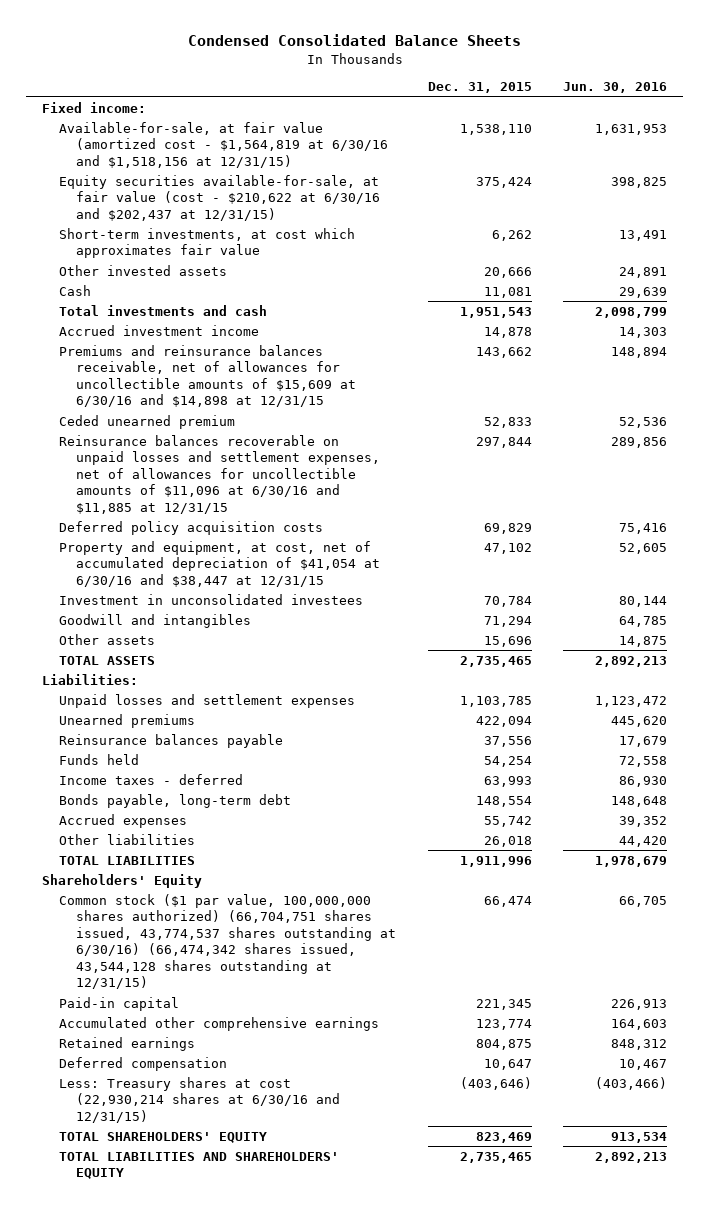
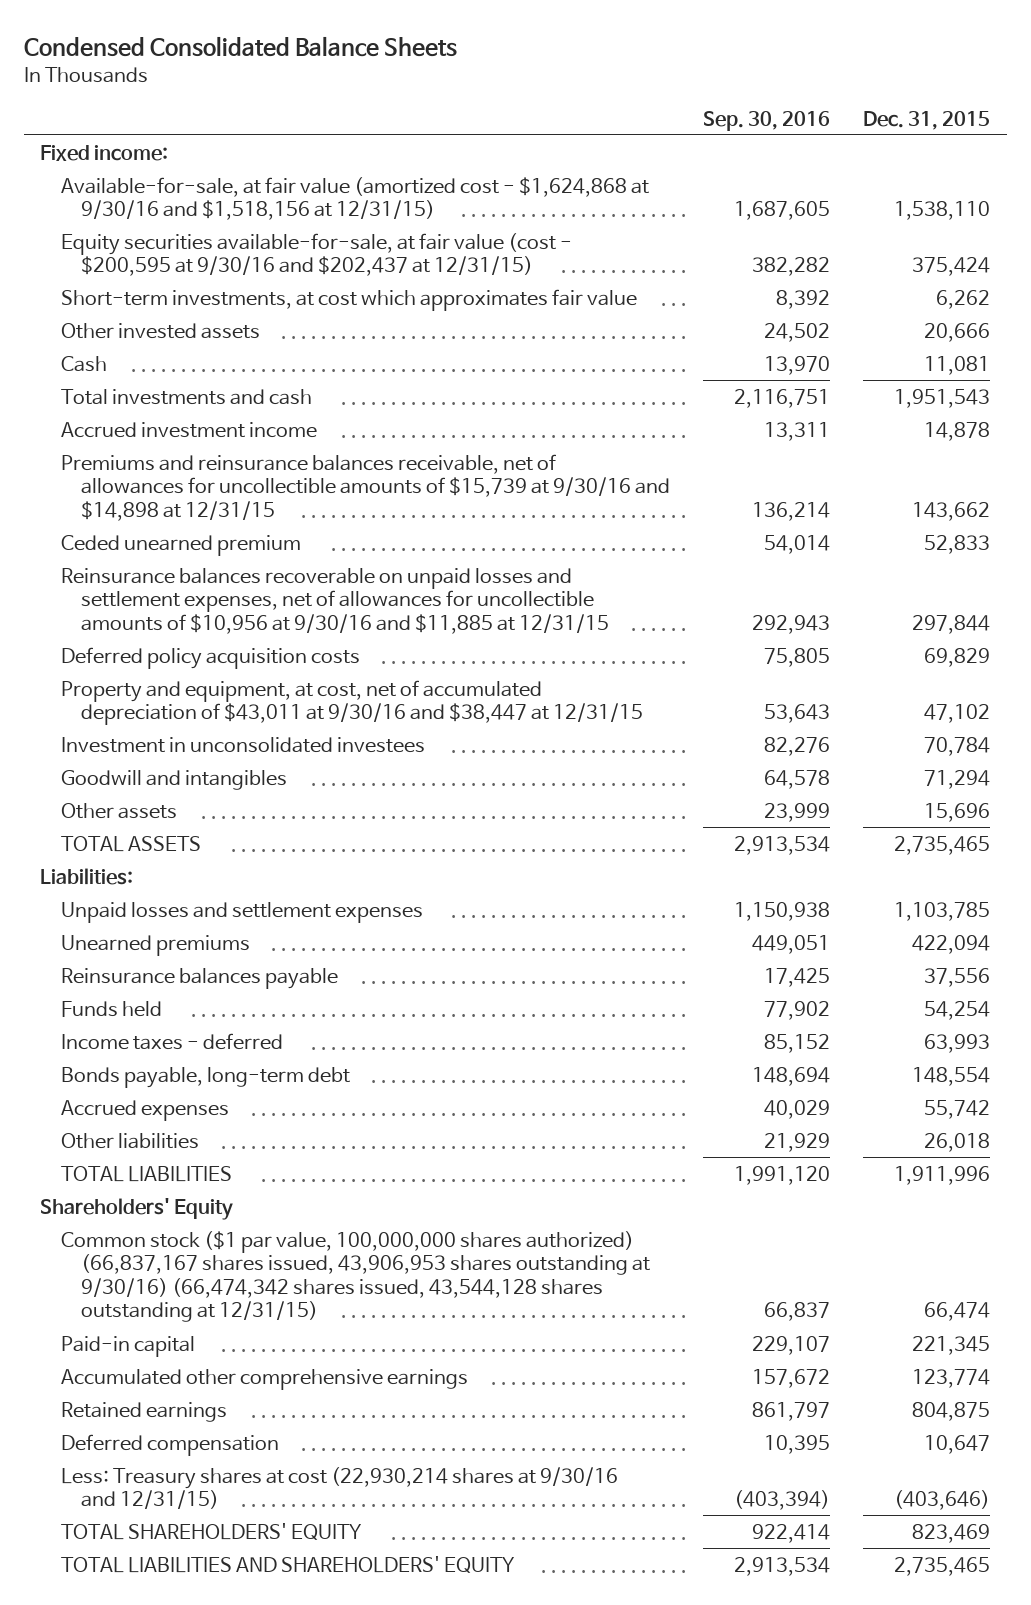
- | Dec. 31, 2015 | Jun. 30, 2016
+ | Sep. 30, 2016 | Dec. 31, 2015
- Available-for-sale, at fair value (amortized cost - $1,564,819 at 6/30/16 and $1,518,156 at 12/31/15) | 1,538,110 | 1,631,953
- Equity securities available-for-sale, at fair value (cost - $210,622 at 6/30/16 and $202,437 at 12/31/15) | 375,424 | 398,825
+ Available-for-sale, at fair value (amortized cost - $1,624,868 at 9/30/16 and $1,518,156 at 12/31/15) | 1,687,605 | 1,538,110
+ Equity securities available-for-sale, at fair value (cost - $200,595 at 9/30/16 and $202,437 at 12/31/15) | 382,282 | 375,424
- Premiums and reinsurance balances receivable, net of allowances for uncollectible amounts of $15,609 at 6/30/16 and $14,898 at 12/31/15 | 143,662 | 148,894
+ Premiums and reinsurance balances receivable, net of allowances for uncollectible amounts of $15,739 at 9/30/16 and $14,898 at 12/31/15 | 136,214 | 143,662
- Reinsurance balances recoverable on unpaid losses and settlement expenses, net of allowances for uncollectible amounts of $11,096 at 6/30/16 and $11,885 at 12/31/15 | 297,844 | 289,856
+ Reinsurance balances recoverable on unpaid losses and settlement expenses, net of allowances for uncollectible amounts of $10,956 at 9/30/16 and $11,885 at 12/31/15 | 292,943 | 297,844
- Property and equipment, at cost, net of accumulated depreciation of $41,054 at 6/30/16 and $38,447 at 12/31/15 | 47,102 | 52,605
+ Property and equipment, at cost, net of accumulated depreciation of $43,011 at 9/30/16 and $38,447 at 12/31/15 | 53,643 | 47,102
- Common stock ($1 par value, 100,000,000 shares authorized) (66,704,751 shares issued, 43,774,537 shares outstanding at 6/30/16) (66,474,342 shares issued, 43,544,128 shares outstanding at 12/31/15) | 66,474 | 66,705
+ Common stock ($1 par value, 100,000,000 shares authorized) (66,837,167 shares issued, 43,906,953 shares outstanding at 9/30/16) (66,474,342 shares issued, 43,544,128 shares outstanding at 12/31/15) | 66,837 | 66,474
- Less: Treasury shares at cost (22,930,214 shares at 6/30/16 and 12/31/15) | (403,646) | (403,466)
+ Less: Treasury shares at cost (22,930,214 shares at 9/30/16 and 12/31/15) | (403,394) | (403,646)

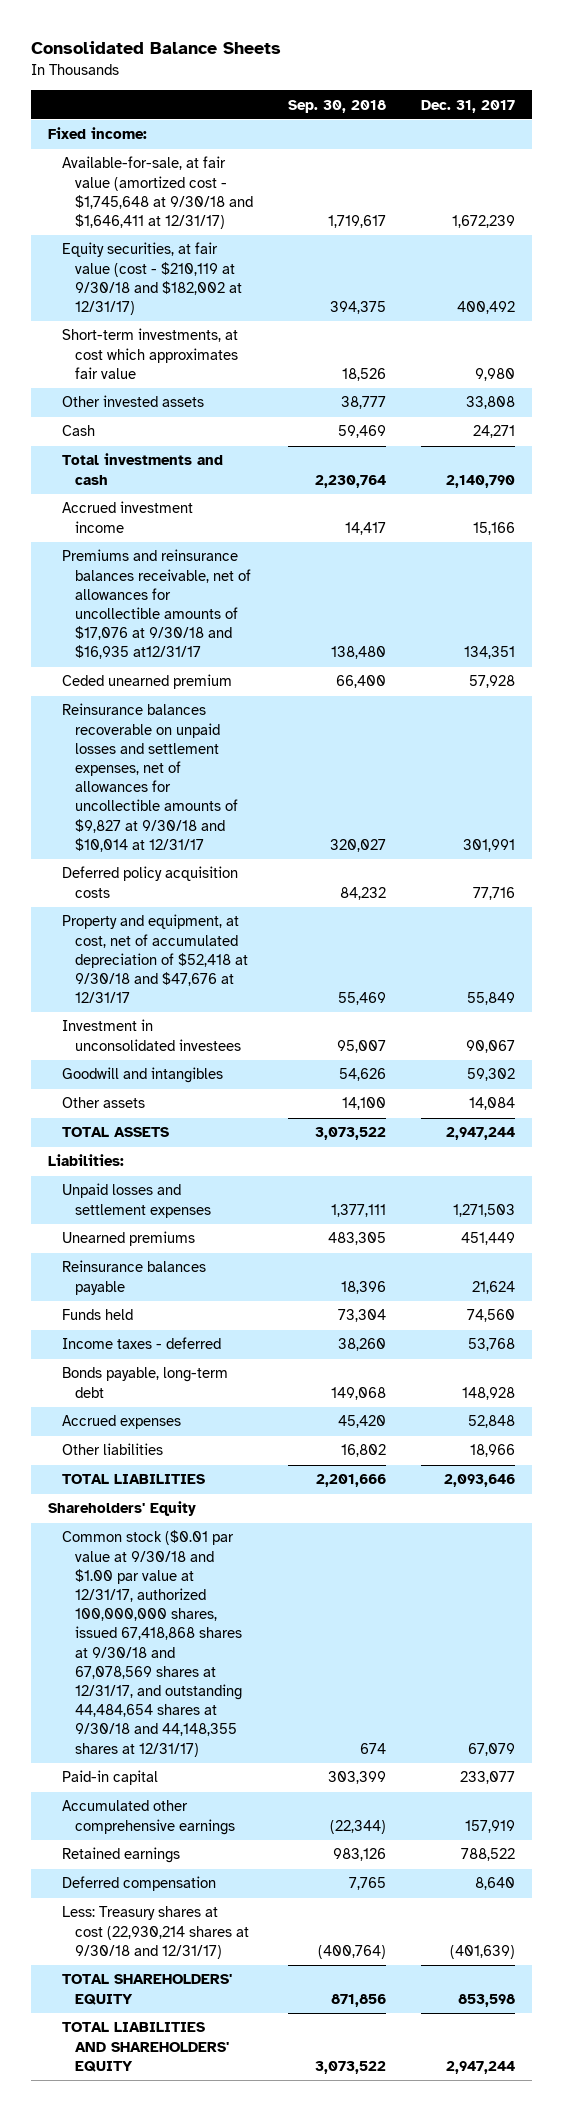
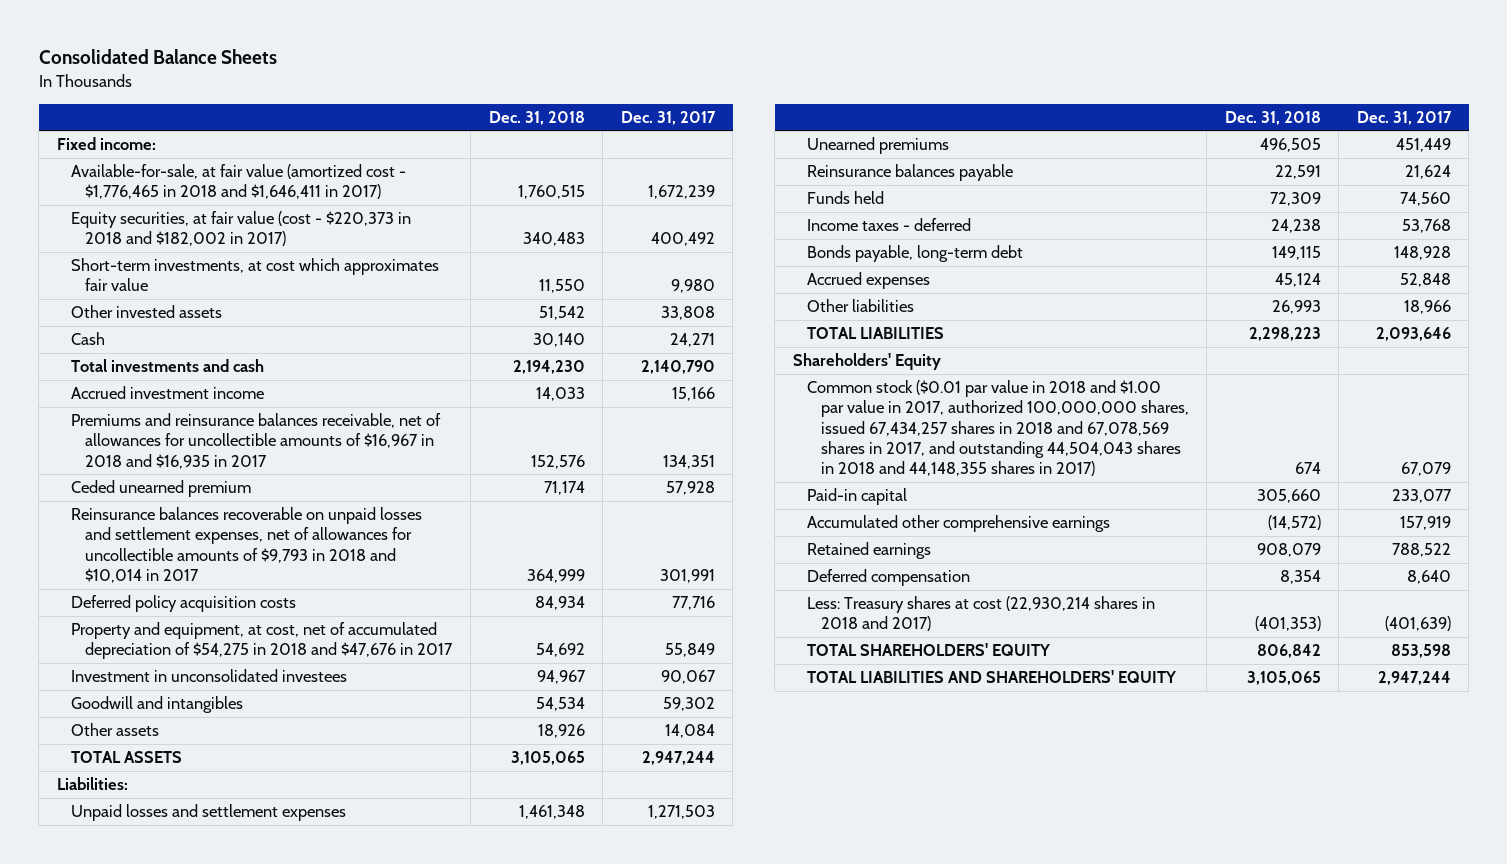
- | Sep. 30, 2018 | Dec. 31, 2017
+ | Dec. 31, 2018 | Dec. 31, 2017
- Available-for-sale, at fair value (amortized cost - $1,745,648 at 9/30/18 and $1,646,411 at 12/31/17) | 1,719,617 | 1,672,239
- Equity securities, at fair value (cost - $210,119 at 9/30/18 and $182,002 at 12/31/17) | 394,375 | 400,492
+ Available-for-sale, at fair value (amortized cost - $1,776,465 in 2018 and $1,646,411 in 2017) | 1,760,515 | 1,672,239
+ Equity securities, at fair value (cost - $220,373 in 2018 and $182,002 in 2017) | 340,483 | 400,492
- Premiums and reinsurance balances receivable, net of allowances for uncollectible amounts of $17,076 at 9/30/18 and $16,935 at12/31/17 | 138,480 | 134,351
+ Premiums and reinsurance balances receivable, net of allowances for uncollectible amounts of $16,967 in 2018 and $16,935 in 2017 | 152,576 | 134,351
- Reinsurance balances recoverable on unpaid losses and settlement expenses, net of allowances for uncollectible amounts of $9,827 at 9/30/18 and $10,014 at 12/31/17 | 320,027 | 301,991
+ Reinsurance balances recoverable on unpaid losses and settlement expenses, net of allowances for uncollectible amounts of $9,793 in 2018 and $10,014 in 2017 | 364,999 | 301,991
- Property and equipment, at cost, net of accumulated depreciation of $52,418 at 9/30/18 and $47,676 at 12/31/17 | 55,469 | 55,849
+ Property and equipment, at cost, net of accumulated depreciation of $54,275 in 2018 and $47,676 in 2017 | 54,692 | 55,849
- Common stock ($0.01 par value at 9/30/18 and $1.00 par value at 12/31/17, authorized 100,000,000 shares, issued 67,418,868 shares at 9/30/18 and 67,078,569 shares at 12/31/17, and outstanding 44,484,654 shares at 9/30/18 and 44,148,355 shares at 12/31/17) | 674 | 67,079
+ Common stock ($0.01 par value in 2018 and $1.00 par value in 2017, authorized 100,000,000 shares, issued 67,434,257 shares in 2018 and 67,078,569 shares in 2017, and outstanding 44,504,043 shares in 2018 and 44,148,355 shares in 2017) | 674 | 67,079
- Less: Treasury shares at cost (22,930,214 shares at 9/30/18 and 12/31/17) | (400,764) | (401,639)
+ Less: Treasury shares at cost (22,930,214 shares in 2018 and 2017) | (401,353) | (401,639)

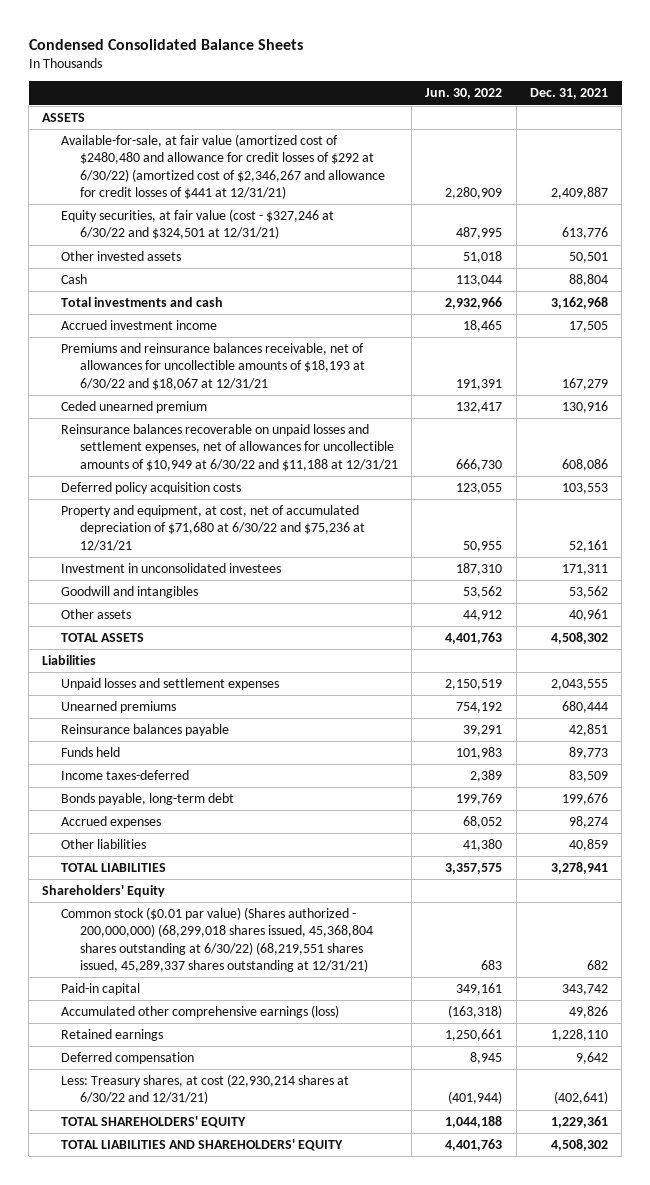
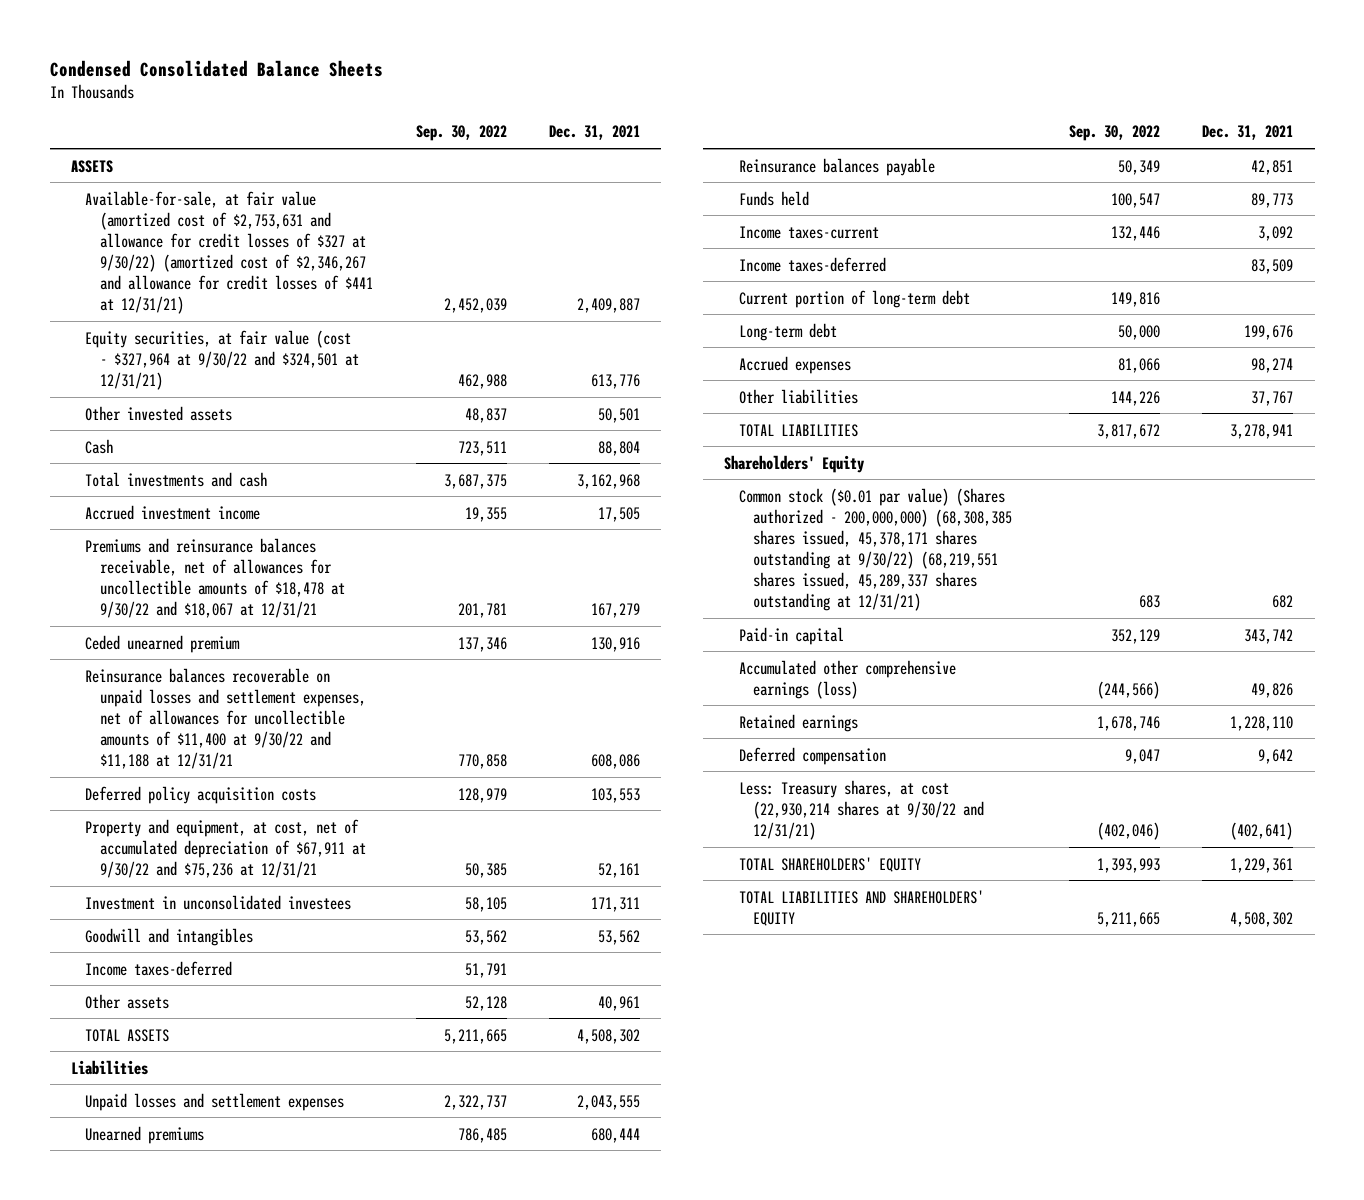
- | Jun. 30, 2022 | Dec. 31, 2021
+ | Sep. 30, 2022 | Dec. 31, 2021
- Available-for-sale, at fair value (amortized cost of $2480,480 and allowance for credit losses of $292 at 6/30/22) (amortized cost of $2,346,267 and allowance for credit losses of $441 at 12/31/21) | 2,280,909 | 2,409,887
- Equity securities, at fair value (cost - $327,246 at 6/30/22 and $324,501 at 12/31/21) | 487,995 | 613,776
+ Available-for-sale, at fair value (amortized cost of $2,753,631 and allowance for credit losses of $327 at 9/30/22) (amortized cost of $2,346,267 and allowance for credit losses of $441 at 12/31/21) | 2,452,039 | 2,409,887
+ Equity securities, at fair value (cost - $327,964 at 9/30/22 and $324,501 at 12/31/21) | 462,988 | 613,776
- Premiums and reinsurance balances receivable, net of allowances for uncollectible amounts of $18,193 at 6/30/22 and $18,067 at 12/31/21 | 191,391 | 167,279
+ Premiums and reinsurance balances receivable, net of allowances for uncollectible amounts of $18,478 at 9/30/22 and $18,067 at 12/31/21 | 201,781 | 167,279
- Reinsurance balances recoverable on unpaid losses and settlement expenses, net of allowances for uncollectible amounts of $10,949 at 6/30/22 and $11,188 at 12/31/21 | 666,730 | 608,086
+ Reinsurance balances recoverable on unpaid losses and settlement expenses, net of allowances for uncollectible amounts of $11,400 at 9/30/22 and $11,188 at 12/31/21 | 770,858 | 608,086
- Property and equipment, at cost, net of accumulated depreciation of $71,680 at 6/30/22 and $75,236 at 12/31/21 | 50,955 | 52,161
+ Property and equipment, at cost, net of accumulated depreciation of $67,911 at 9/30/22 and $75,236 at 12/31/21 | 50,385 | 52,161
+ Income taxes-deferred | 51,791 |
+ Income taxes-current | 132,446 | 3,092
- Bonds payable, long-term debt | 199,769 | 199,676
+ Current portion of long-term debt | 149,816 |
+ Long-term debt | 50,000 | 199,676
- Other liabilities | 41,380 | 40,859
+ Other liabilities | 144,226 | 37,767
- Common stock ($0.01 par value) (Shares authorized - 200,000,000) (68,299,018 shares issued, 45,368,804 shares outstanding at 6/30/22) (68,219,551 shares issued, 45,289,337 shares outstanding at 12/31/21) | 683 | 682
+ Common stock ($0.01 par value) (Shares authorized - 200,000,000) (68,308,385 shares issued, 45,378,171 shares outstanding at 9/30/22) (68,219,551 shares issued, 45,289,337 shares outstanding at 12/31/21) | 683 | 682
- Less: Treasury shares, at cost (22,930,214 shares at 6/30/22 and 12/31/21) | (401,944) | (402,641)
+ Less: Treasury shares, at cost (22,930,214 shares at 9/30/22 and 12/31/21) | (402,046) | (402,641)

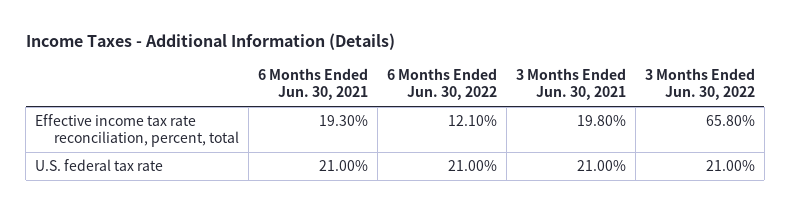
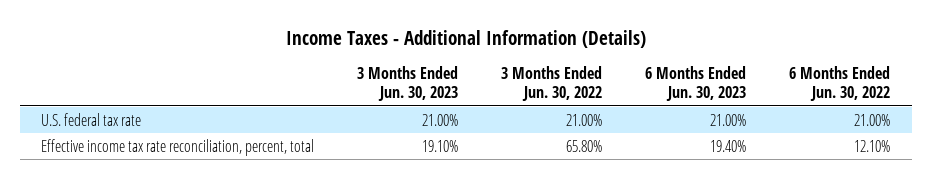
- | 6 Months Ended Jun. 30, 2021 | 6 Months Ended Jun. 30, 2022 | 3 Months Ended Jun. 30, 2021 | 3 Months Ended Jun. 30, 2022
+ | 3 Months Ended Jun. 30, 2023 | 3 Months Ended Jun. 30, 2022 | 6 Months Ended Jun. 30, 2023 | 6 Months Ended Jun. 30, 2022
moved down: Effective income tax rate reconciliation, percent, total | 19.10% | 65.80% | 19.40% | 12.10%

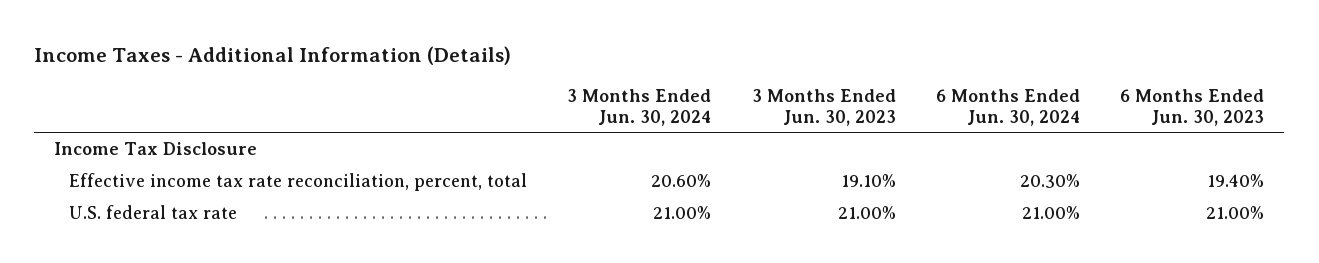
- | 3 Months Ended Jun. 30, 2023 | 3 Months Ended Jun. 30, 2022 | 6 Months Ended Jun. 30, 2023 | 6 Months Ended Jun. 30, 2022
+ | 3 Months Ended Jun. 30, 2024 | 3 Months Ended Jun. 30, 2023 | 6 Months Ended Jun. 30, 2024 | 6 Months Ended Jun. 30, 2023
+ Income Tax Disclosure
moved down: U.S. federal tax rate | 21.00% | 21.00% | 21.00% | 21.00%

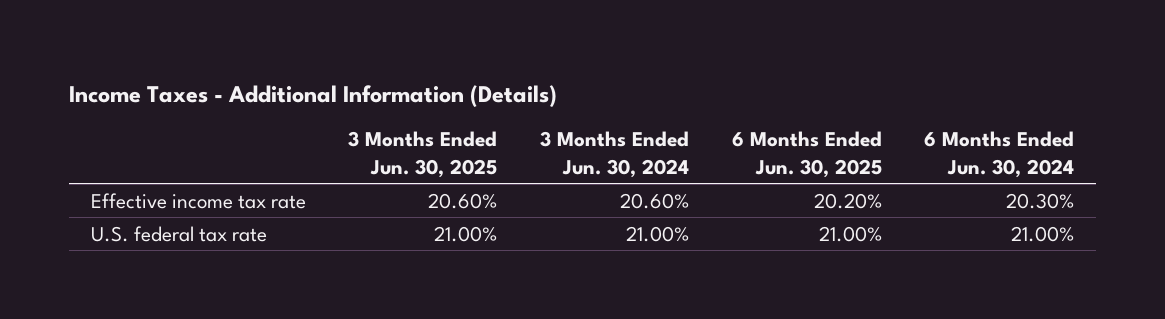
- | 3 Months Ended Jun. 30, 2024 | 3 Months Ended Jun. 30, 2023 | 6 Months Ended Jun. 30, 2024 | 6 Months Ended Jun. 30, 2023
+ | 3 Months Ended Jun. 30, 2025 | 3 Months Ended Jun. 30, 2024 | 6 Months Ended Jun. 30, 2025 | 6 Months Ended Jun. 30, 2024
- Income Tax Disclosure
- Effective income tax rate reconciliation, percent, total | 20.60% | 19.10% | 20.30% | 19.40%
+ Effective income tax rate | 20.60% | 20.60% | 20.20% | 20.30%

